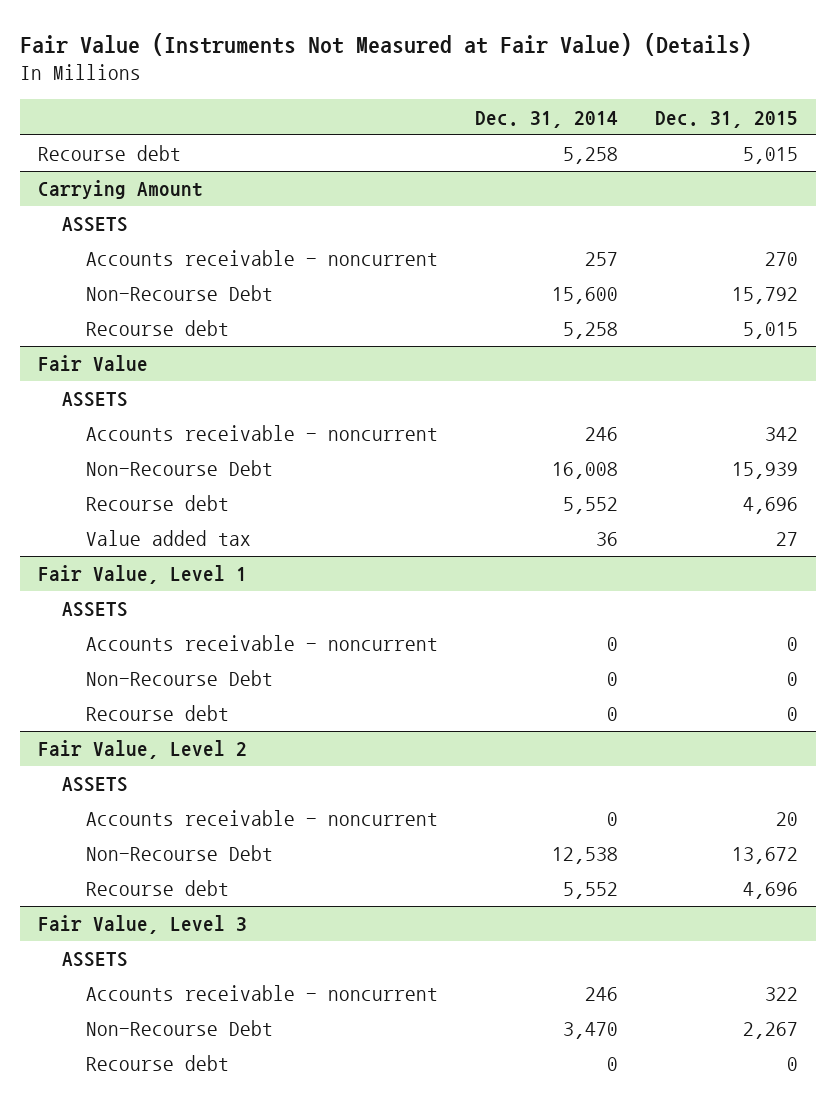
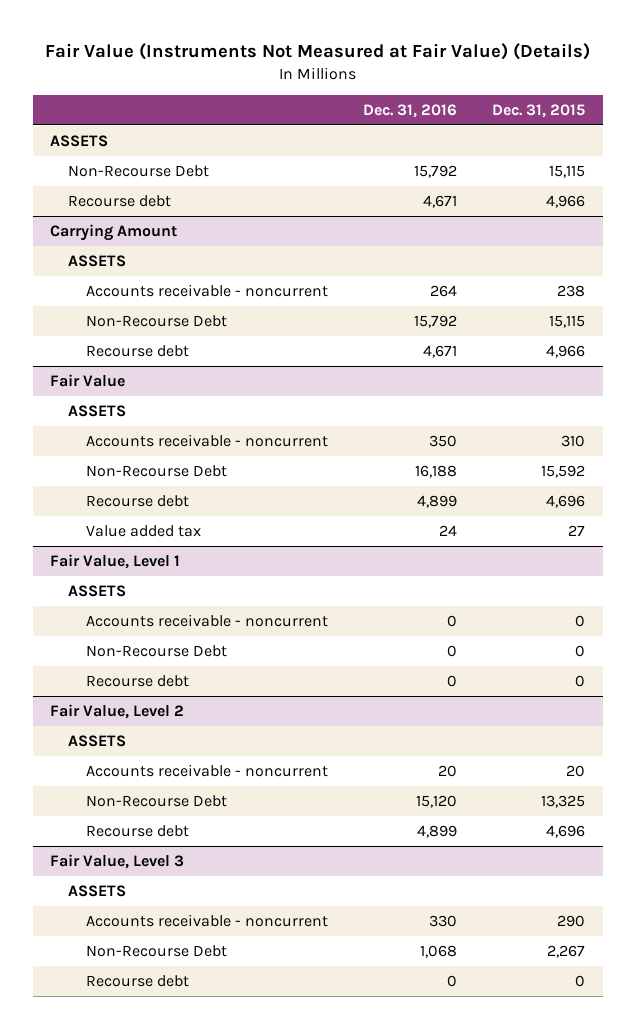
- | Dec. 31, 2014 | Dec. 31, 2015
+ | Dec. 31, 2016 | Dec. 31, 2015
- Recourse debt | 5,258 | 5,015
+ ASSETS
+ Non-Recourse Debt | 15,792 | 15,115
+ Recourse debt | 4,671 | 4,966
@ Carrying Amount
- Accounts receivable - noncurrent | 257 | 270
- Non-Recourse Debt | 15,600 | 15,792
- Recourse debt | 5,258 | 5,015
+ Accounts receivable - noncurrent | 264 | 238
+ Non-Recourse Debt | 15,792 | 15,115
+ Recourse debt | 4,671 | 4,966
@ Fair Value
- Accounts receivable - noncurrent | 246 | 342
- Non-Recourse Debt | 16,008 | 15,939
+ Accounts receivable - noncurrent | 350 | 310
+ Non-Recourse Debt | 16,188 | 15,592
@ Fair Value, Level 2
- Non-Recourse Debt | 12,538 | 13,672
+ Non-Recourse Debt | 15,120 | 13,325
@ Fair Value, Level 3
- Accounts receivable - noncurrent | 246 | 322
+ Accounts receivable - noncurrent | 330 | 290

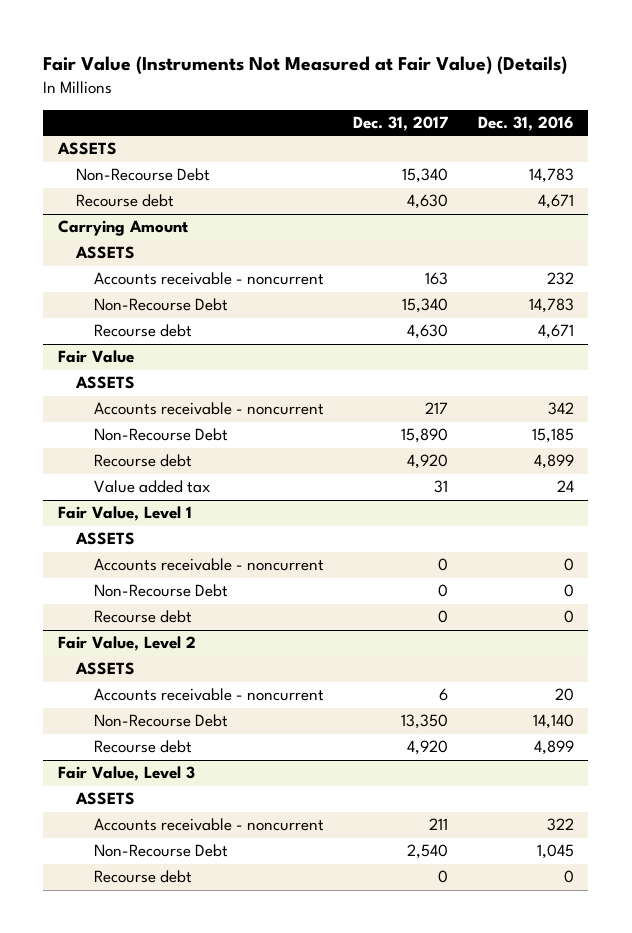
- | Dec. 31, 2016 | Dec. 31, 2015
+ | Dec. 31, 2017 | Dec. 31, 2016
- Non-Recourse Debt | 15,792 | 15,115
+ Non-Recourse Debt | 15,340 | 14,783
@ Carrying Amount
- Accounts receivable - noncurrent | 264 | 238
- Non-Recourse Debt | 15,792 | 15,115
+ Accounts receivable - noncurrent | 163 | 232
+ Non-Recourse Debt | 15,340 | 14,783
@ Fair Value
- Accounts receivable - noncurrent | 350 | 310
- Non-Recourse Debt | 16,188 | 15,592
+ Accounts receivable - noncurrent | 217 | 342
+ Non-Recourse Debt | 15,890 | 15,185
@ Fair Value, Level 2
- Non-Recourse Debt | 15,120 | 13,325
+ Non-Recourse Debt | 13,350 | 14,140
@ Fair Value, Level 3
- Accounts receivable - noncurrent | 330 | 290
- Non-Recourse Debt | 1,068 | 2,267
+ Accounts receivable - noncurrent | 211 | 322
+ Non-Recourse Debt | 2,540 | 1,045

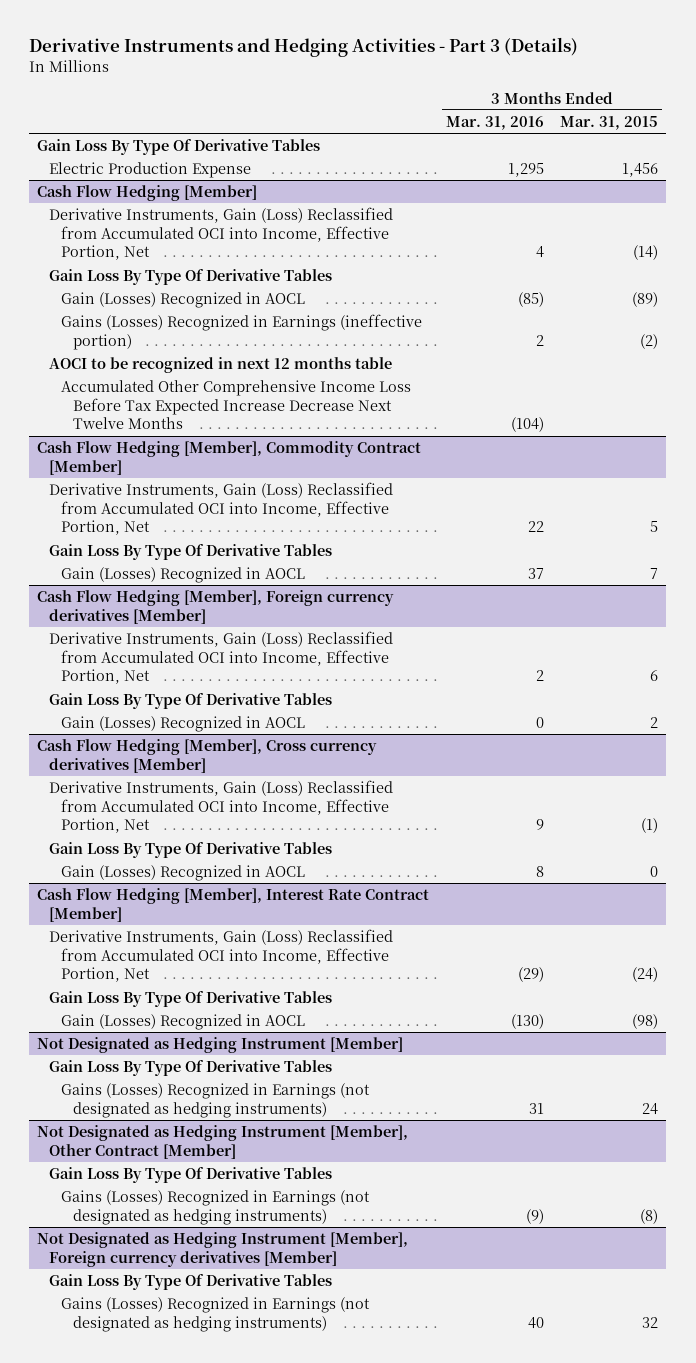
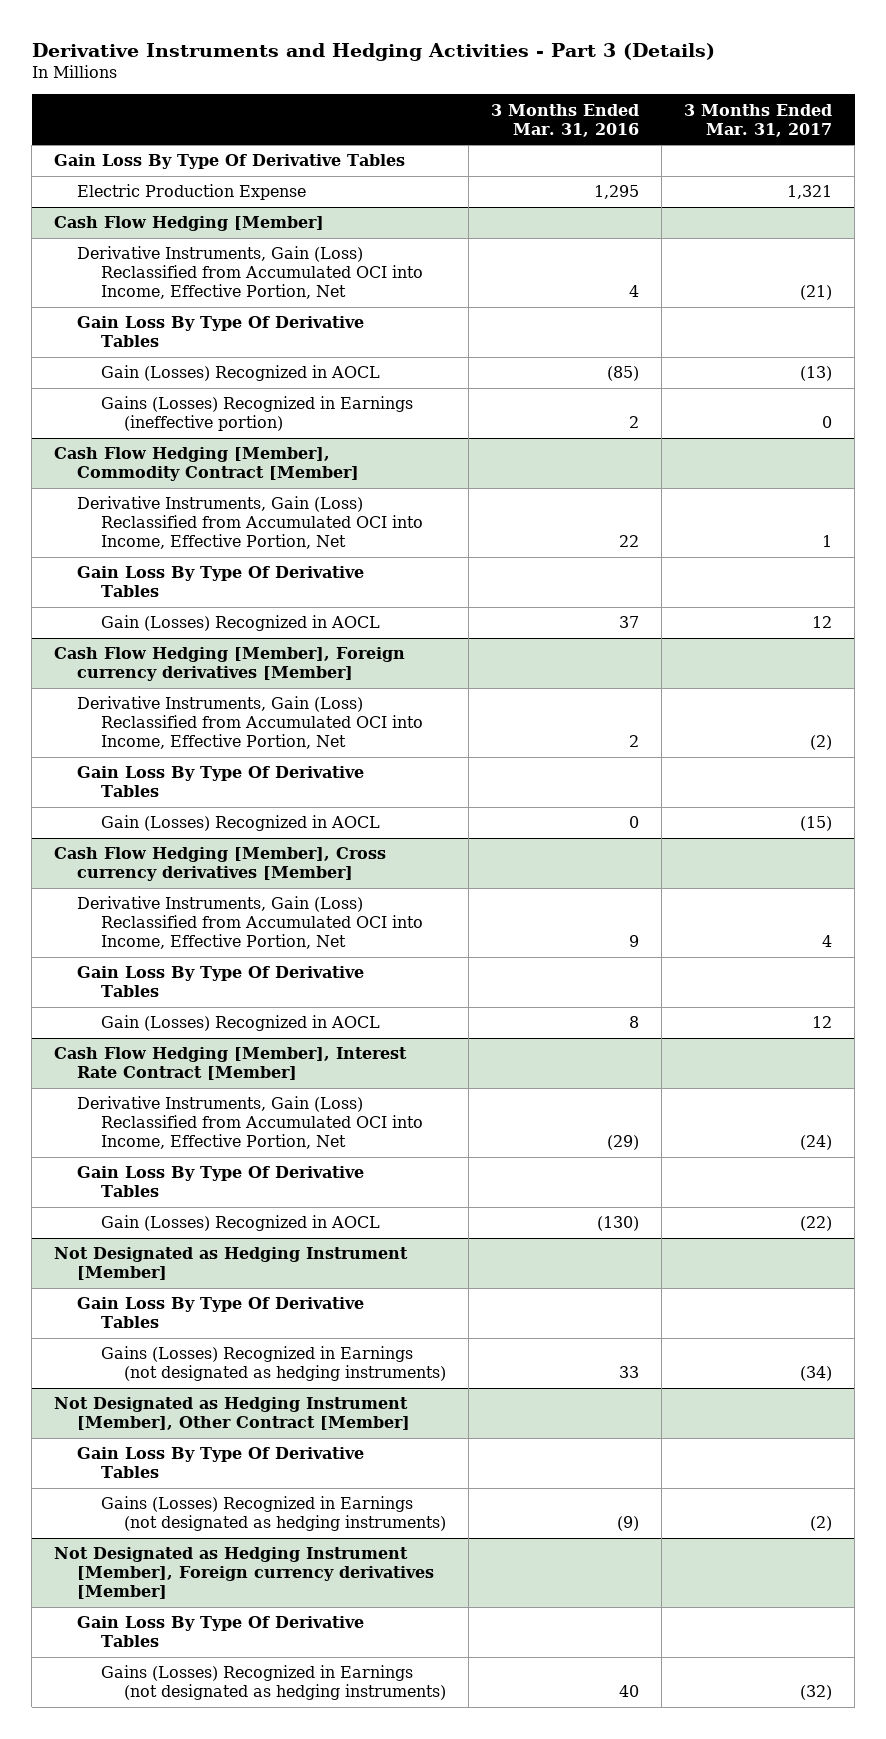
- | 3 Months Ended Mar. 31, 2016 | 3 Months Ended Mar. 31, 2015
+ | 3 Months Ended Mar. 31, 2016 | 3 Months Ended Mar. 31, 2017
@ Cash Flow Hedging [Member]
- AOCI to be recognized in next 12 months table
- Accumulated Other Comprehensive Income Loss Before Tax Expected Increase Decrease Next Twelve Months | (104) |
@ Not Designated as Hedging Instrument [Member]
- Gains (Losses) Recognized in Earnings (not designated as hedging instruments) | 31 | 24
+ Gains (Losses) Recognized in Earnings (not designated as hedging instruments) | 33 | (34)

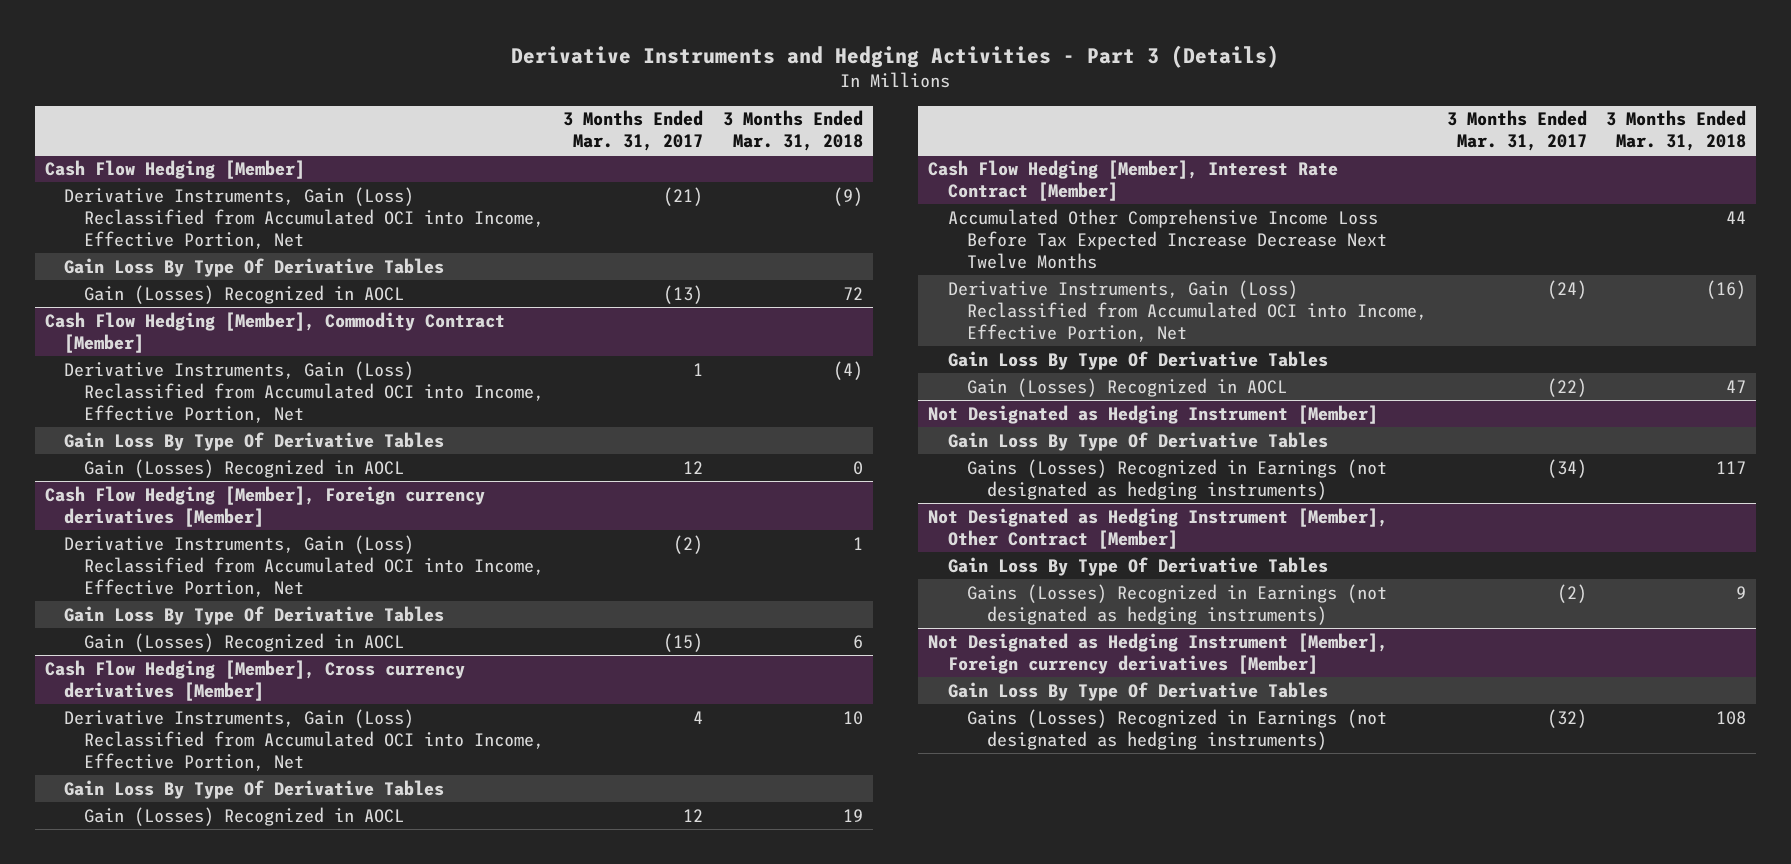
- | 3 Months Ended Mar. 31, 2016 | 3 Months Ended Mar. 31, 2017
+ | 3 Months Ended Mar. 31, 2017 | 3 Months Ended Mar. 31, 2018
- Gain Loss By Type Of Derivative Tables
- Electric Production Expense | 1,295 | 1,321
@ Cash Flow Hedging [Member]
- Gains (Losses) Recognized in Earnings (ineffective portion) | 2 | 0
@ Cash Flow Hedging [Member], Interest Rate Contract [Member]
+ Accumulated Other Comprehensive Income Loss Before Tax Expected Increase Decrease Next Twelve Months | | 44

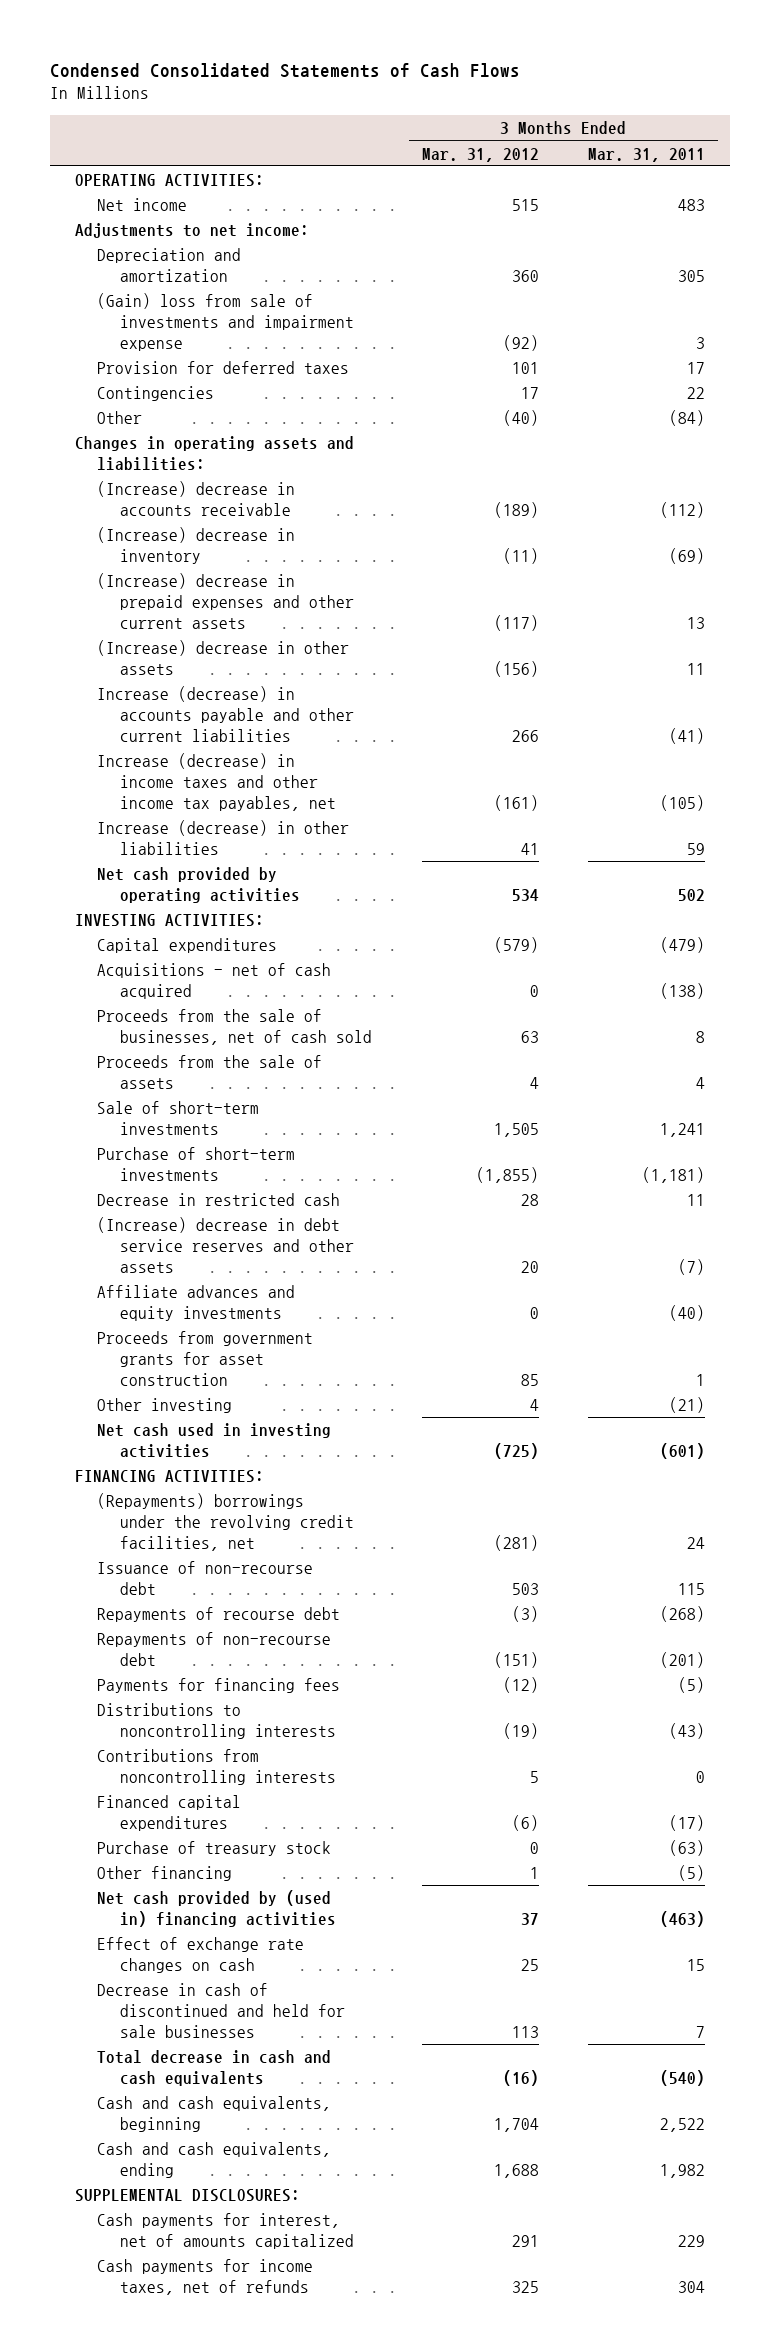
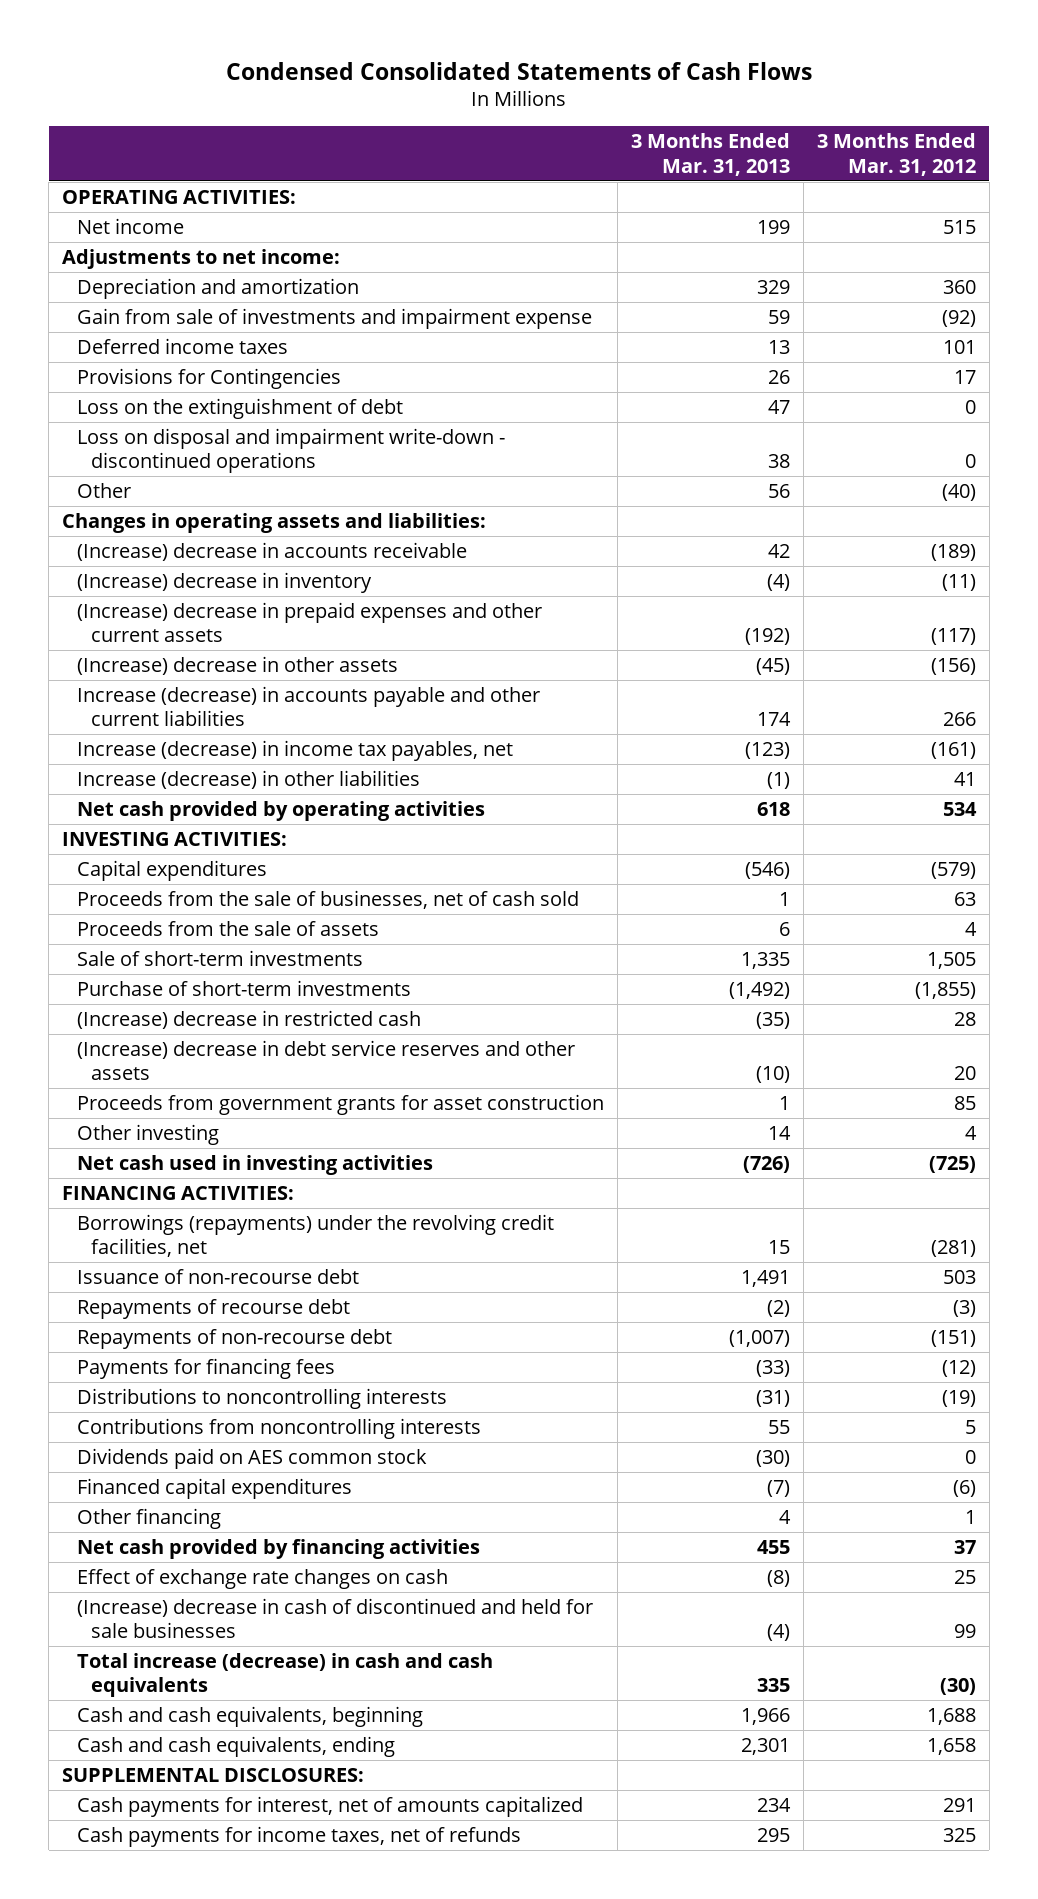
- | 3 Months Ended Mar. 31, 2012 | 3 Months Ended Mar. 31, 2011
+ | 3 Months Ended Mar. 31, 2013 | 3 Months Ended Mar. 31, 2012
- (Gain) loss from sale of investments and impairment expense | (92) | 3
- Provision for deferred taxes | 101 | 17
- Contingencies | 17 | 22
+ Gain from sale of investments and impairment expense | 59 | (92)
+ Deferred income taxes | 13 | 101
+ Provisions for Contingencies | 26 | 17
+ Loss on the extinguishment of debt | 47 | 0
+ Loss on disposal and impairment write-down - discontinued operations | 38 | 0
- Increase (decrease) in income taxes and other income tax payables, net | (161) | (105)
+ Increase (decrease) in income tax payables, net | (123) | (161)
- Acquisitions - net of cash acquired | 0 | (138)
- Decrease in restricted cash | 28 | 11
+ (Increase) decrease in restricted cash | (35) | 28
- Affiliate advances and equity investments | 0 | (40)
- (Repayments) borrowings under the revolving credit facilities, net | (281) | 24
+ Borrowings (repayments) under the revolving credit facilities, net | 15 | (281)
+ Dividends paid on AES common stock | (30) | 0
- Purchase of treasury stock | 0 | (63)
- Net cash provided by (used in) financing activities | 37 | (463)
+ Net cash provided by financing activities | 455 | 37
- Decrease in cash of discontinued and held for sale businesses | 113 | 7
- Total decrease in cash and cash equivalents | (16) | (540)
- Cash and cash equivalents, beginning | 1,704 | 2,522
- Cash and cash equivalents, ending | 1,688 | 1,982
+ (Increase) decrease in cash of discontinued and held for sale businesses | (4) | 99
+ Total increase (decrease) in cash and cash equivalents | 335 | (30)
+ Cash and cash equivalents, beginning | 1,966 | 1,688
+ Cash and cash equivalents, ending | 2,301 | 1,658

